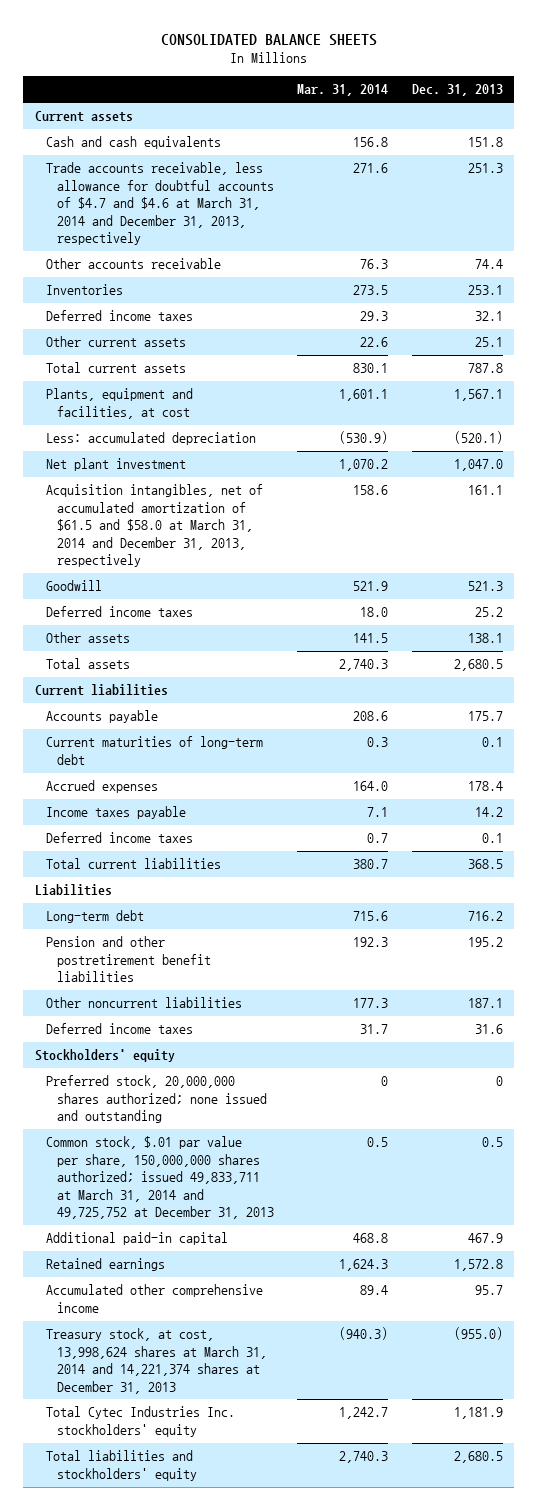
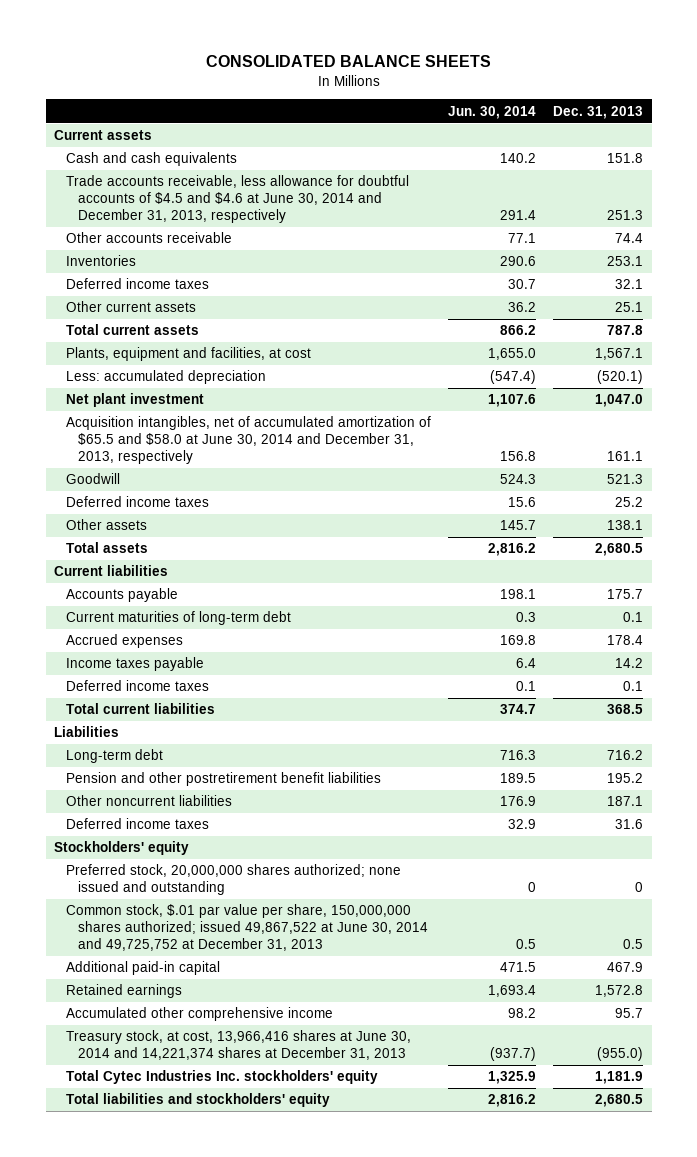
- | Mar. 31, 2014 | Dec. 31, 2013
+ | Jun. 30, 2014 | Dec. 31, 2013
- Trade accounts receivable, less allowance for doubtful accounts of $4.7 and $4.6 at March 31, 2014 and December 31, 2013, respectively | 271.6 | 251.3
+ Trade accounts receivable, less allowance for doubtful accounts of $4.5 and $4.6 at June 30, 2014 and December 31, 2013, respectively | 291.4 | 251.3
- Acquisition intangibles, net of accumulated amortization of $61.5 and $58.0 at March 31, 2014 and December 31, 2013, respectively | 158.6 | 161.1
+ Acquisition intangibles, net of accumulated amortization of $65.5 and $58.0 at June 30, 2014 and December 31, 2013, respectively | 156.8 | 161.1
- Common stock, $.01 par value per share, 150,000,000 shares authorized; issued 49,833,711 at March 31, 2014 and 49,725,752 at December 31, 2013 | 0.5 | 0.5
+ Common stock, $.01 par value per share, 150,000,000 shares authorized; issued 49,867,522 at June 30, 2014 and 49,725,752 at December 31, 2013 | 0.5 | 0.5
- Treasury stock, at cost, 13,998,624 shares at March 31, 2014 and 14,221,374 shares at December 31, 2013 | (940.3) | (955.0)
+ Treasury stock, at cost, 13,966,416 shares at June 30, 2014 and 14,221,374 shares at December 31, 2013 | (937.7) | (955.0)

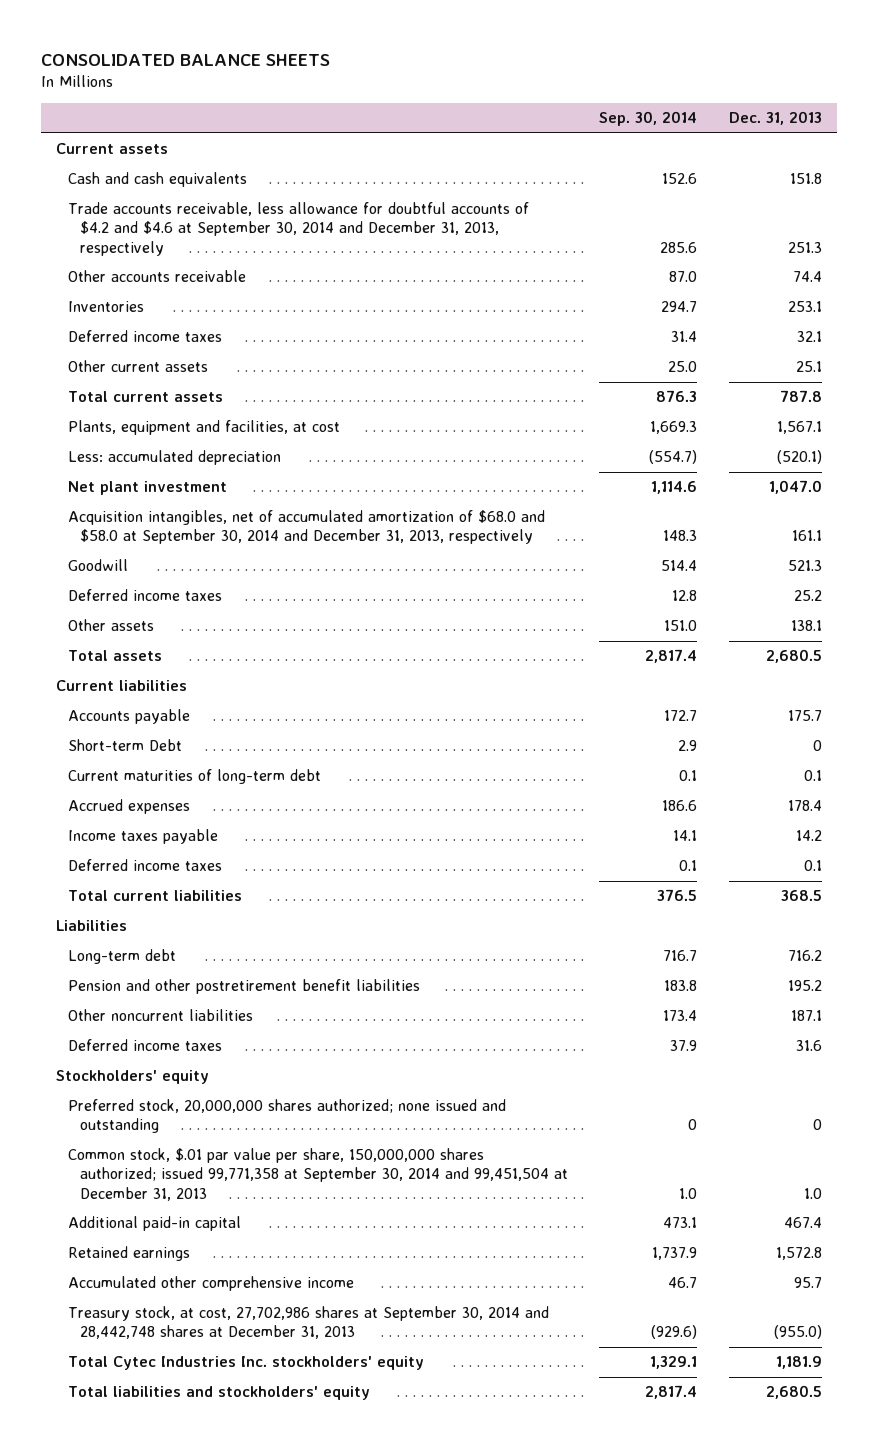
- | Jun. 30, 2014 | Dec. 31, 2013
+ | Sep. 30, 2014 | Dec. 31, 2013
- Trade accounts receivable, less allowance for doubtful accounts of $4.5 and $4.6 at June 30, 2014 and December 31, 2013, respectively | 291.4 | 251.3
+ Trade accounts receivable, less allowance for doubtful accounts of $4.2 and $4.6 at September 30, 2014 and December 31, 2013, respectively | 285.6 | 251.3
- Acquisition intangibles, net of accumulated amortization of $65.5 and $58.0 at June 30, 2014 and December 31, 2013, respectively | 156.8 | 161.1
+ Acquisition intangibles, net of accumulated amortization of $68.0 and $58.0 at September 30, 2014 and December 31, 2013, respectively | 148.3 | 161.1
+ Short-term Debt | 2.9 | 0
- Common stock, $.01 par value per share, 150,000,000 shares authorized; issued 49,867,522 at June 30, 2014 and 49,725,752 at December 31, 2013 | 0.5 | 0.5
- Additional paid-in capital | 471.5 | 467.9
+ Common stock, $.01 par value per share, 150,000,000 shares authorized; issued 99,771,358 at September 30, 2014 and 99,451,504 at December 31, 2013 | 1.0 | 1.0
+ Additional paid-in capital | 473.1 | 467.4
- Treasury stock, at cost, 13,966,416 shares at June 30, 2014 and 14,221,374 shares at December 31, 2013 | (937.7) | (955.0)
+ Treasury stock, at cost, 27,702,986 shares at September 30, 2014 and 28,442,748 shares at December 31, 2013 | (929.6) | (955.0)

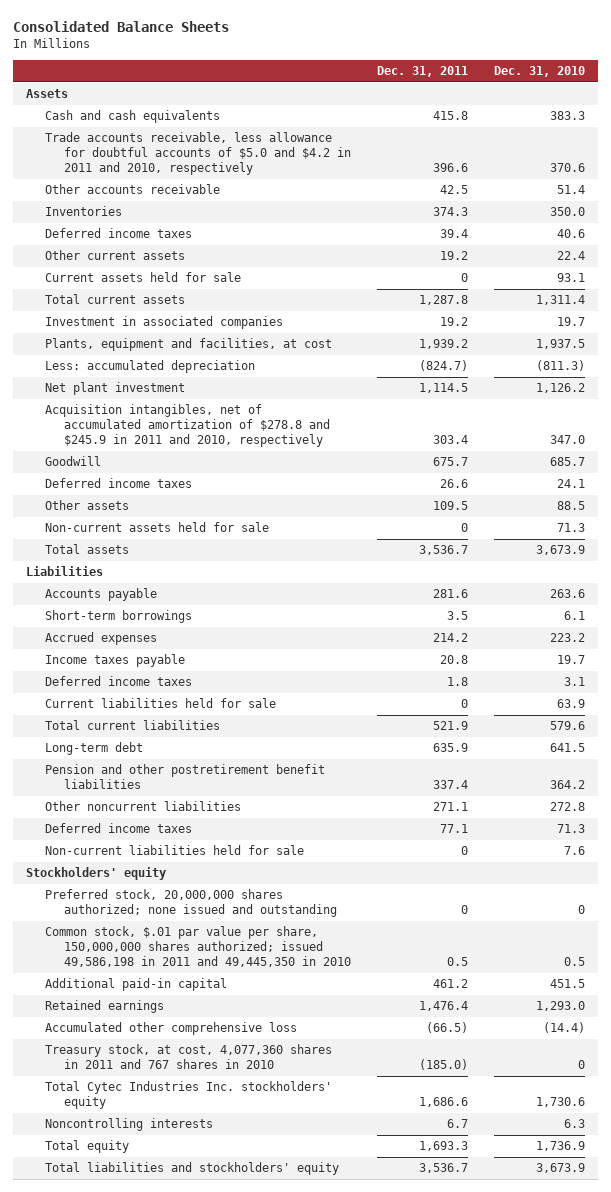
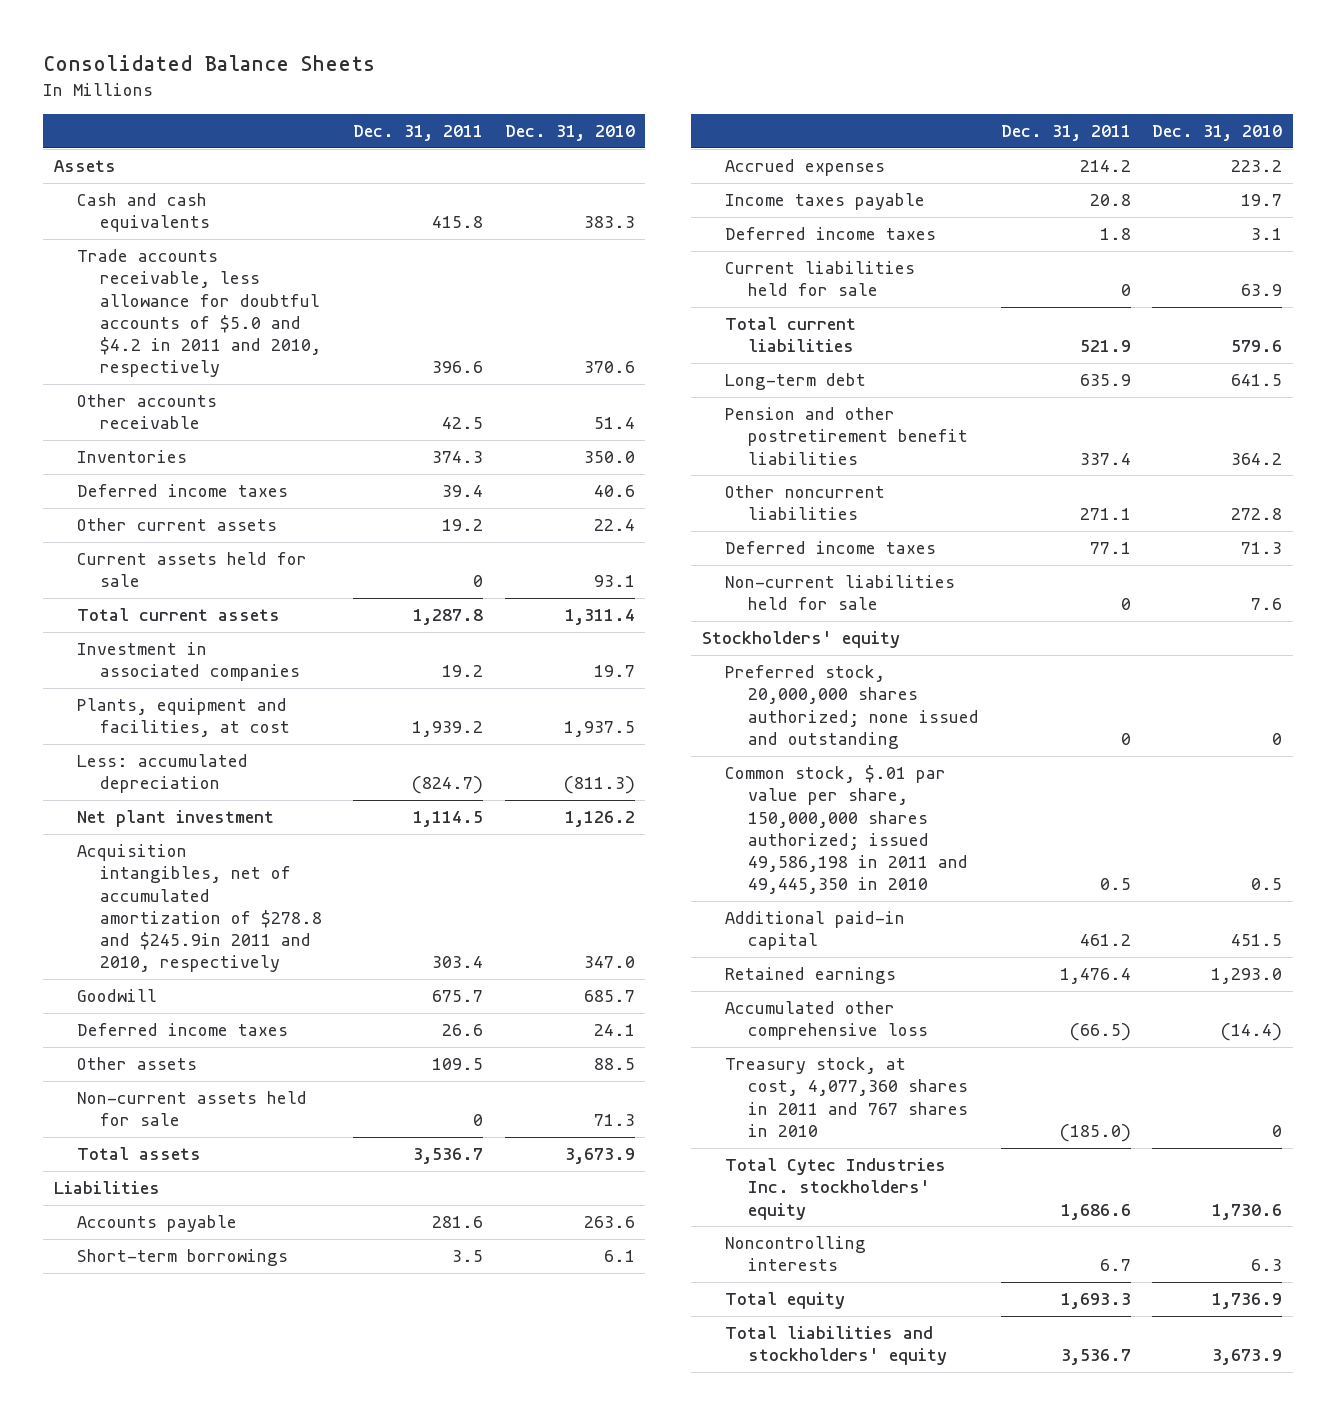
- Acquisition intangibles, net of accumulated amortization of $278.8 and $245.9 in 2011 and 2010, respectively | 303.4 | 347.0
+ Acquisition intangibles, net of accumulated amortization of $278.8 and $245.9in 2011 and 2010, respectively | 303.4 | 347.0

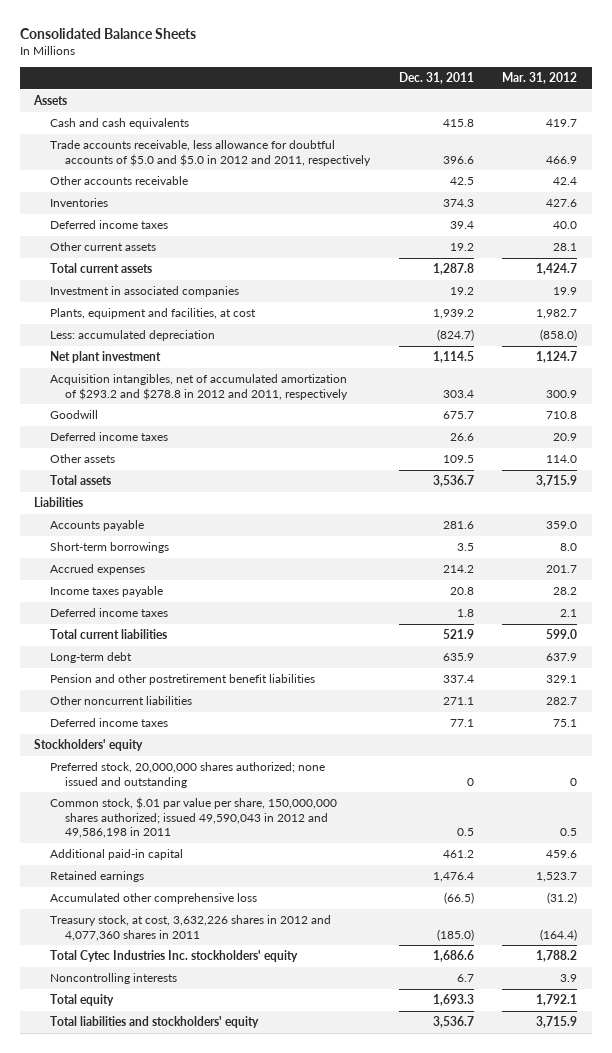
- | Dec. 31, 2011 | Dec. 31, 2010
+ | Dec. 31, 2011 | Mar. 31, 2012
- Trade accounts receivable, less allowance for doubtful accounts of $5.0 and $4.2 in 2011 and 2010, respectively | 396.6 | 370.6
+ Trade accounts receivable, less allowance for doubtful accounts of $5.0 and $5.0 in 2012 and 2011, respectively | 396.6 | 466.9
- Current assets held for sale | 0 | 93.1
- Acquisition intangibles, net of accumulated amortization of $278.8 and $245.9in 2011 and 2010, respectively | 303.4 | 347.0
+ Acquisition intangibles, net of accumulated amortization of $293.2 and $278.8 in 2012 and 2011, respectively | 303.4 | 300.9
- Non-current assets held for sale | 0 | 71.3
- Current liabilities held for sale | 0 | 63.9
- Non-current liabilities held for sale | 0 | 7.6
- Common stock, $.01 par value per share, 150,000,000 shares authorized; issued 49,586,198 in 2011 and 49,445,350 in 2010 | 0.5 | 0.5
+ Common stock, $.01 par value per share, 150,000,000 shares authorized; issued 49,590,043 in 2012 and 49,586,198 in 2011 | 0.5 | 0.5
- Treasury stock, at cost, 4,077,360 shares in 2011 and 767 shares in 2010 | (185.0) | 0
+ Treasury stock, at cost, 3,632,226 shares in 2012 and 4,077,360 shares in 2011 | (185.0) | (164.4)

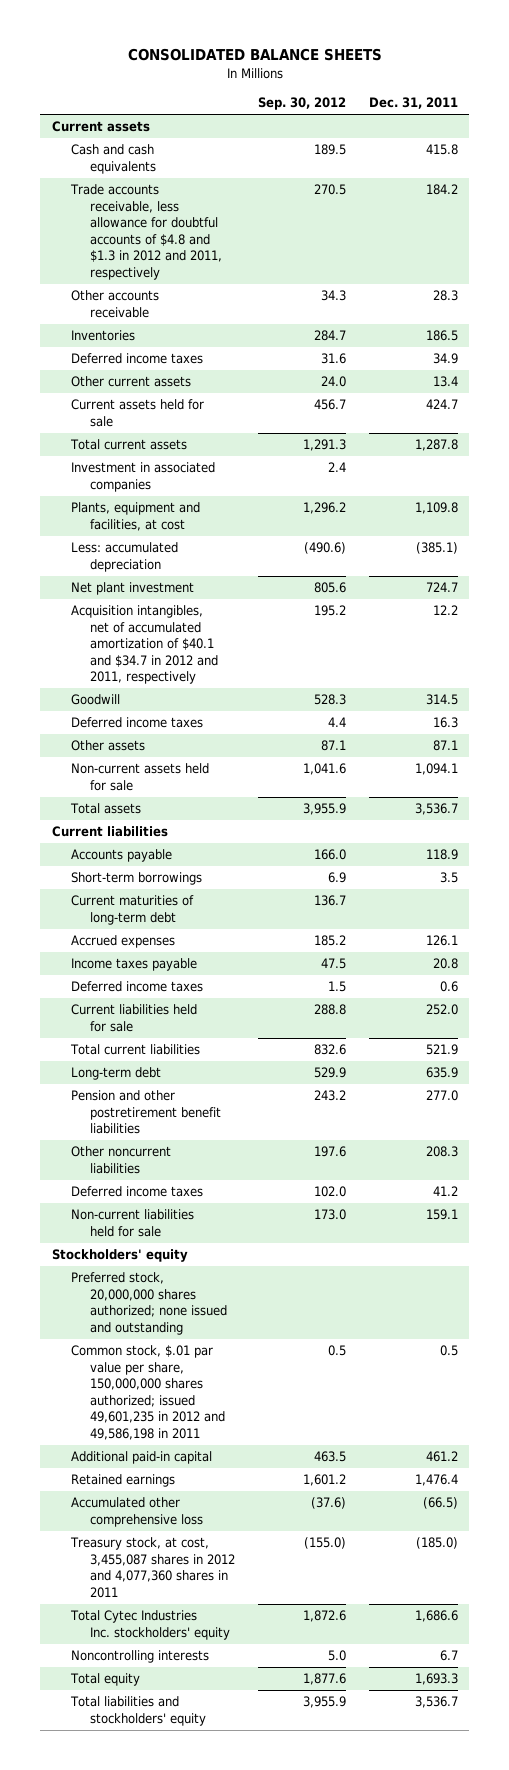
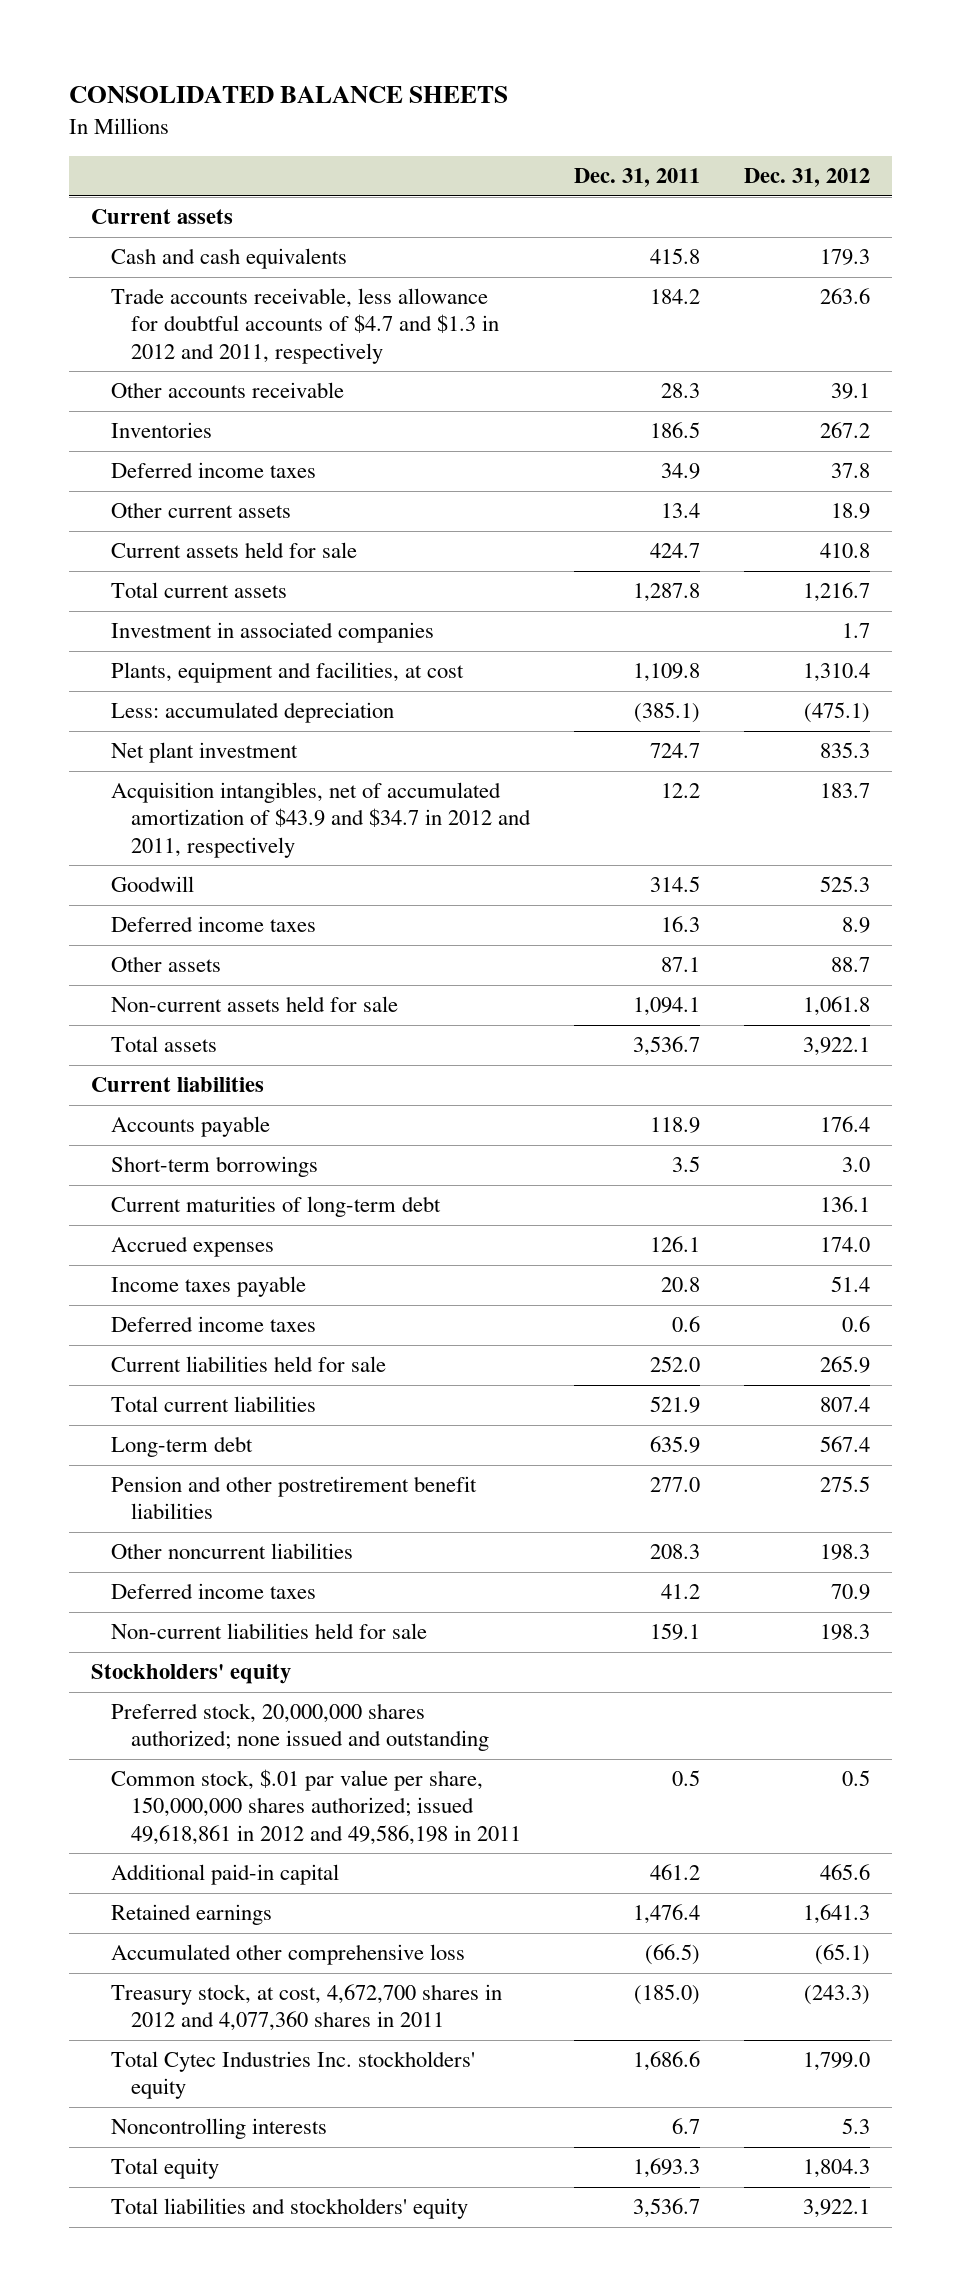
- | Sep. 30, 2012 | Dec. 31, 2011
+ | Dec. 31, 2011 | Dec. 31, 2012
- Trade accounts receivable, less allowance for doubtful accounts of $4.8 and $1.3 in 2012 and 2011, respectively | 270.5 | 184.2
+ Trade accounts receivable, less allowance for doubtful accounts of $4.7 and $1.3 in 2012 and 2011, respectively | 184.2 | 263.6
- Acquisition intangibles, net of accumulated amortization of $40.1 and $34.7 in 2012 and 2011, respectively | 195.2 | 12.2
+ Acquisition intangibles, net of accumulated amortization of $43.9 and $34.7 in 2012 and 2011, respectively | 12.2 | 183.7
- Common stock, $.01 par value per share, 150,000,000 shares authorized; issued 49,601,235 in 2012 and 49,586,198 in 2011 | 0.5 | 0.5
+ Common stock, $.01 par value per share, 150,000,000 shares authorized; issued 49,618,861 in 2012 and 49,586,198 in 2011 | 0.5 | 0.5
- Treasury stock, at cost, 3,455,087 shares in 2012 and 4,077,360 shares in 2011 | (155.0) | (185.0)
+ Treasury stock, at cost, 4,672,700 shares in 2012 and 4,077,360 shares in 2011 | (185.0) | (243.3)

